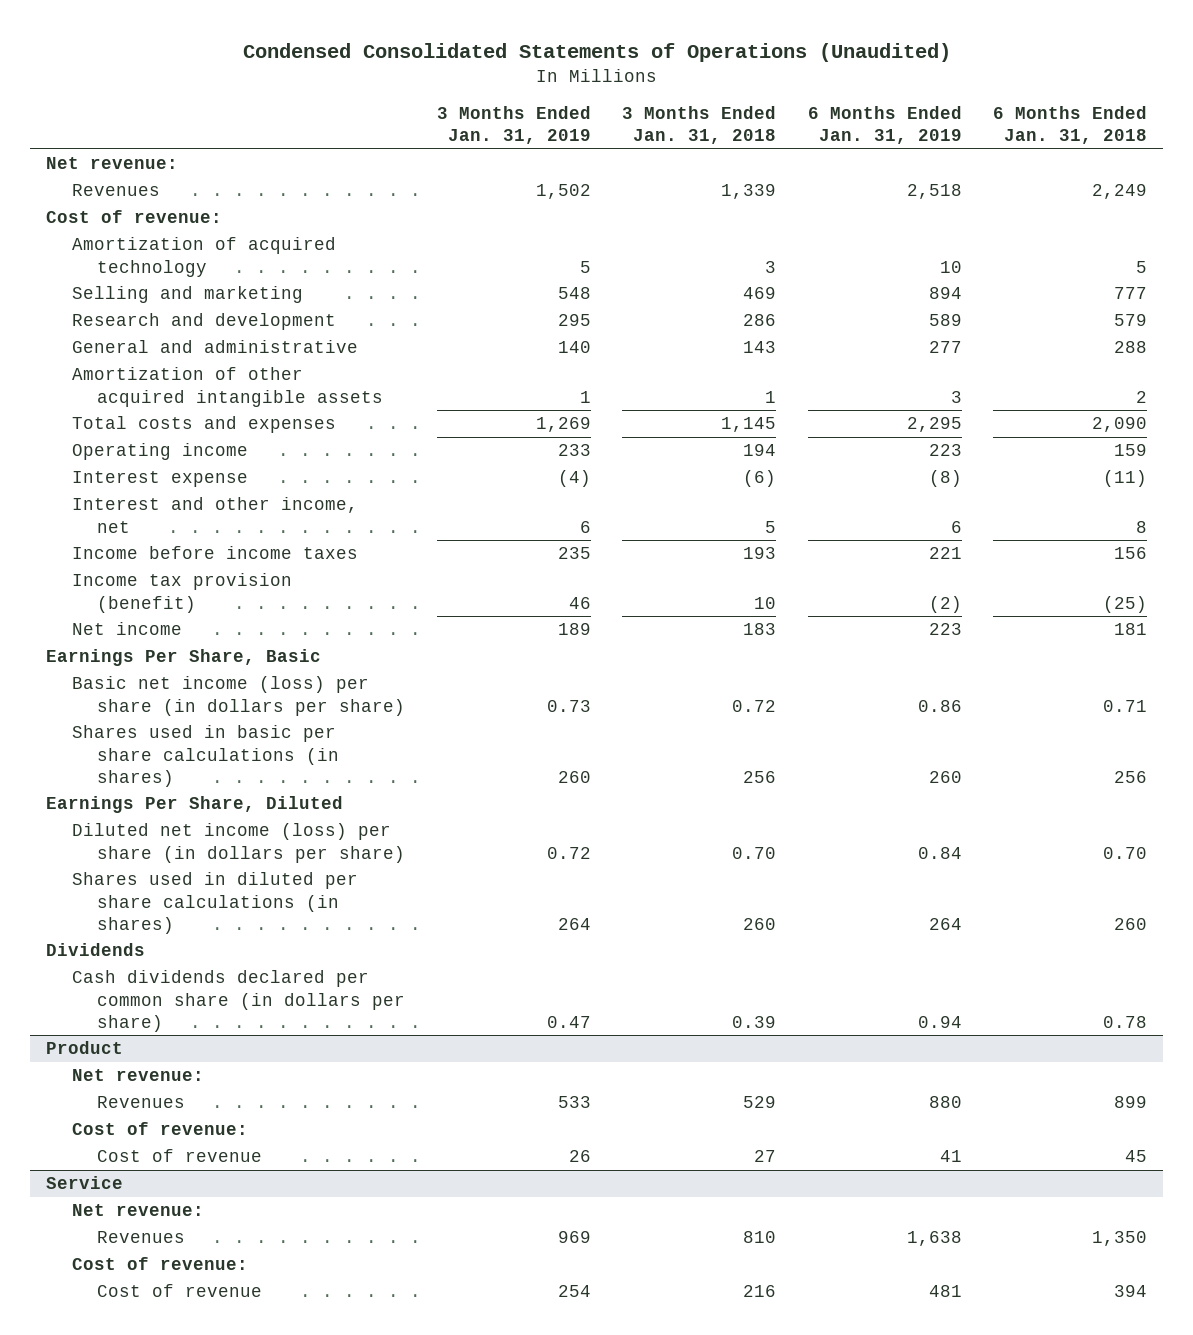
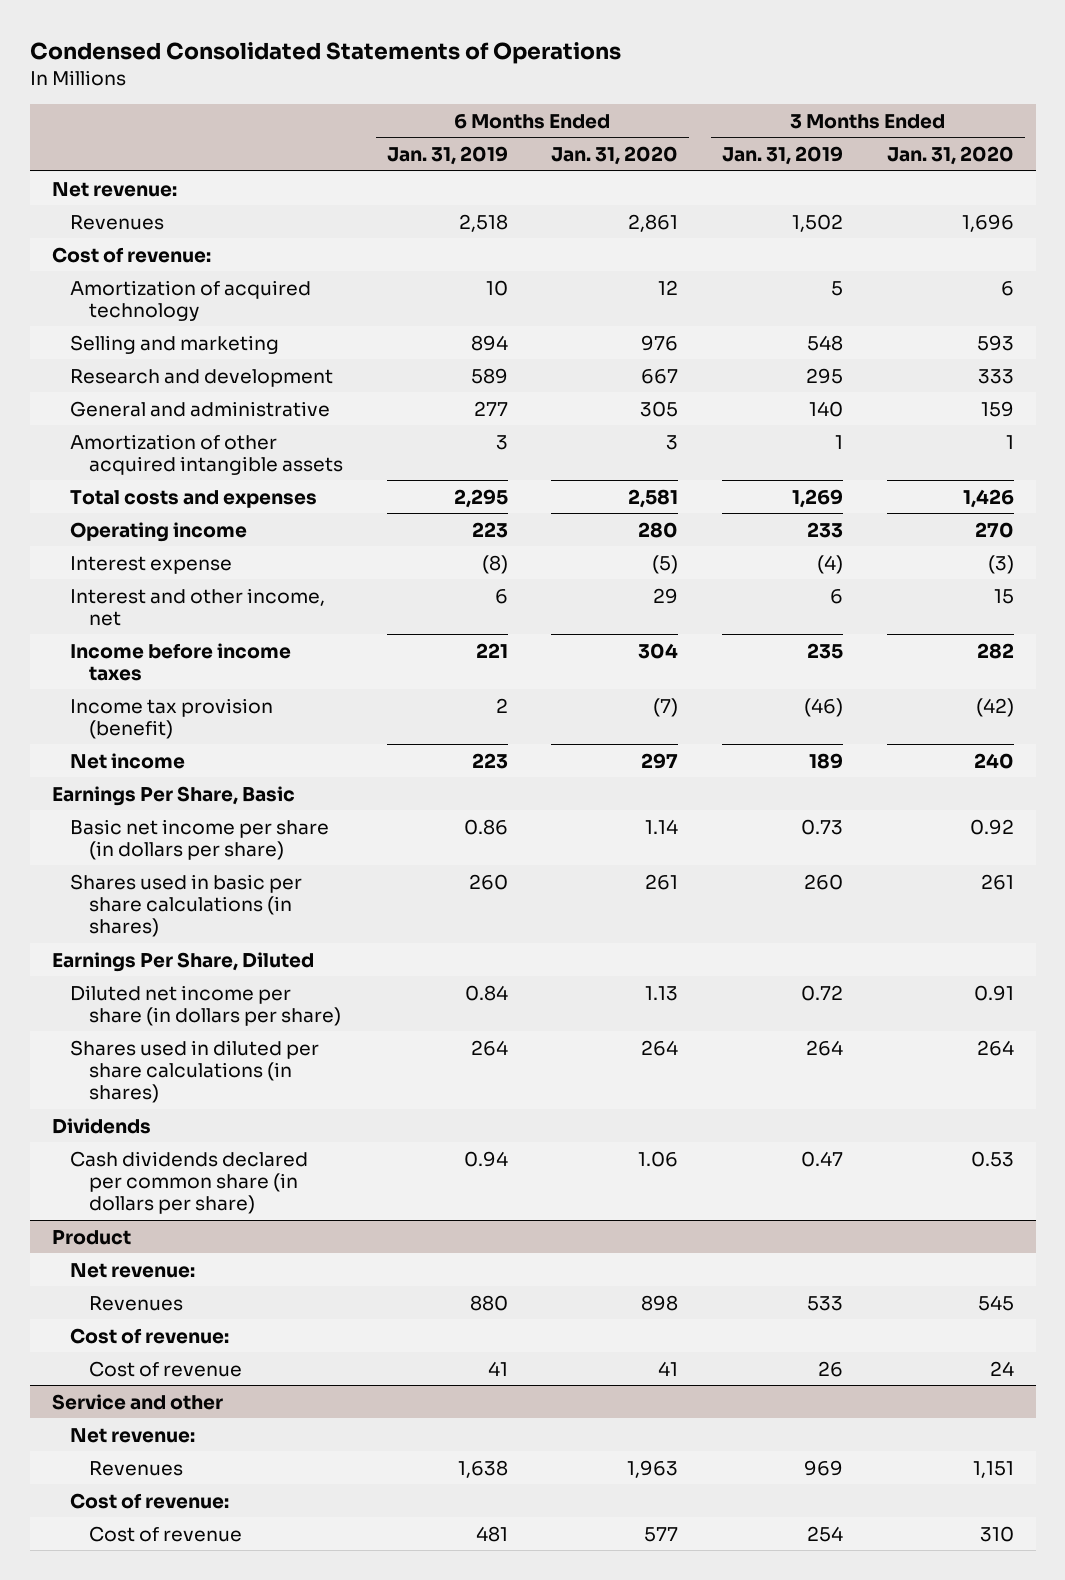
- Condensed Consolidated Statements of Operations (Unaudited)
+ Condensed Consolidated Statements of Operations
- | 3 Months Ended Jan. 31, 2019 | 3 Months Ended Jan. 31, 2018 | 6 Months Ended Jan. 31, 2019 | 6 Months Ended Jan. 31, 2018
+ | 6 Months Ended Jan. 31, 2019 | 6 Months Ended Jan. 31, 2020 | 3 Months Ended Jan. 31, 2019 | 3 Months Ended Jan. 31, 2020
- Income tax provision (benefit) | 46 | 10 | (2) | (25)
+ Income tax provision (benefit) | 2 | (7) | (46) | (42)
- Basic net income (loss) per share (in dollars per share) | 0.73 | 0.72 | 0.86 | 0.71
+ Basic net income per share (in dollars per share) | 0.86 | 1.14 | 0.73 | 0.92
- Diluted net income (loss) per share (in dollars per share) | 0.72 | 0.70 | 0.84 | 0.70
+ Diluted net income per share (in dollars per share) | 0.84 | 1.13 | 0.72 | 0.91
- Service
+ Service and other

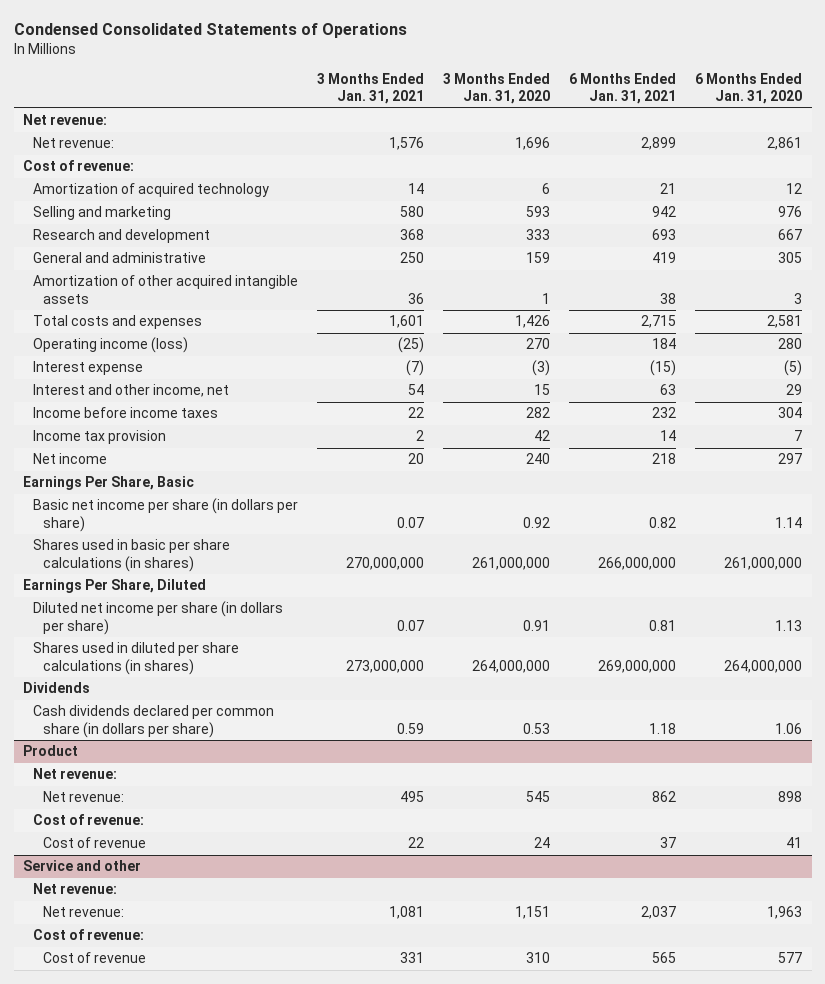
- | 6 Months Ended Jan. 31, 2019 | 6 Months Ended Jan. 31, 2020 | 3 Months Ended Jan. 31, 2019 | 3 Months Ended Jan. 31, 2020
+ | 3 Months Ended Jan. 31, 2021 | 3 Months Ended Jan. 31, 2020 | 6 Months Ended Jan. 31, 2021 | 6 Months Ended Jan. 31, 2020
- Revenues | 2,518 | 2,861 | 1,502 | 1,696
+ Net revenue: | 1,576 | 1,696 | 2,899 | 2,861
- Operating income | 223 | 280 | 233 | 270
+ Operating income (loss) | (25) | 270 | 184 | 280
- Income tax provision (benefit) | 2 | (7) | (46) | (42)
+ Income tax provision | 2 | 42 | 14 | 7
- Shares used in basic per share calculations (in shares) | 260 | 261 | 260 | 261
+ Shares used in basic per share calculations (in shares) | 270,000,000 | 261,000,000 | 266,000,000 | 261,000,000
- Shares used in diluted per share calculations (in shares) | 264 | 264 | 264 | 264
+ Shares used in diluted per share calculations (in shares) | 273,000,000 | 264,000,000 | 269,000,000 | 264,000,000
@ Product
- Revenues | 880 | 898 | 533 | 545
+ Net revenue: | 495 | 545 | 862 | 898
@ Service and other
- Revenues | 1,638 | 1,963 | 969 | 1,151
+ Net revenue: | 1,081 | 1,151 | 2,037 | 1,963

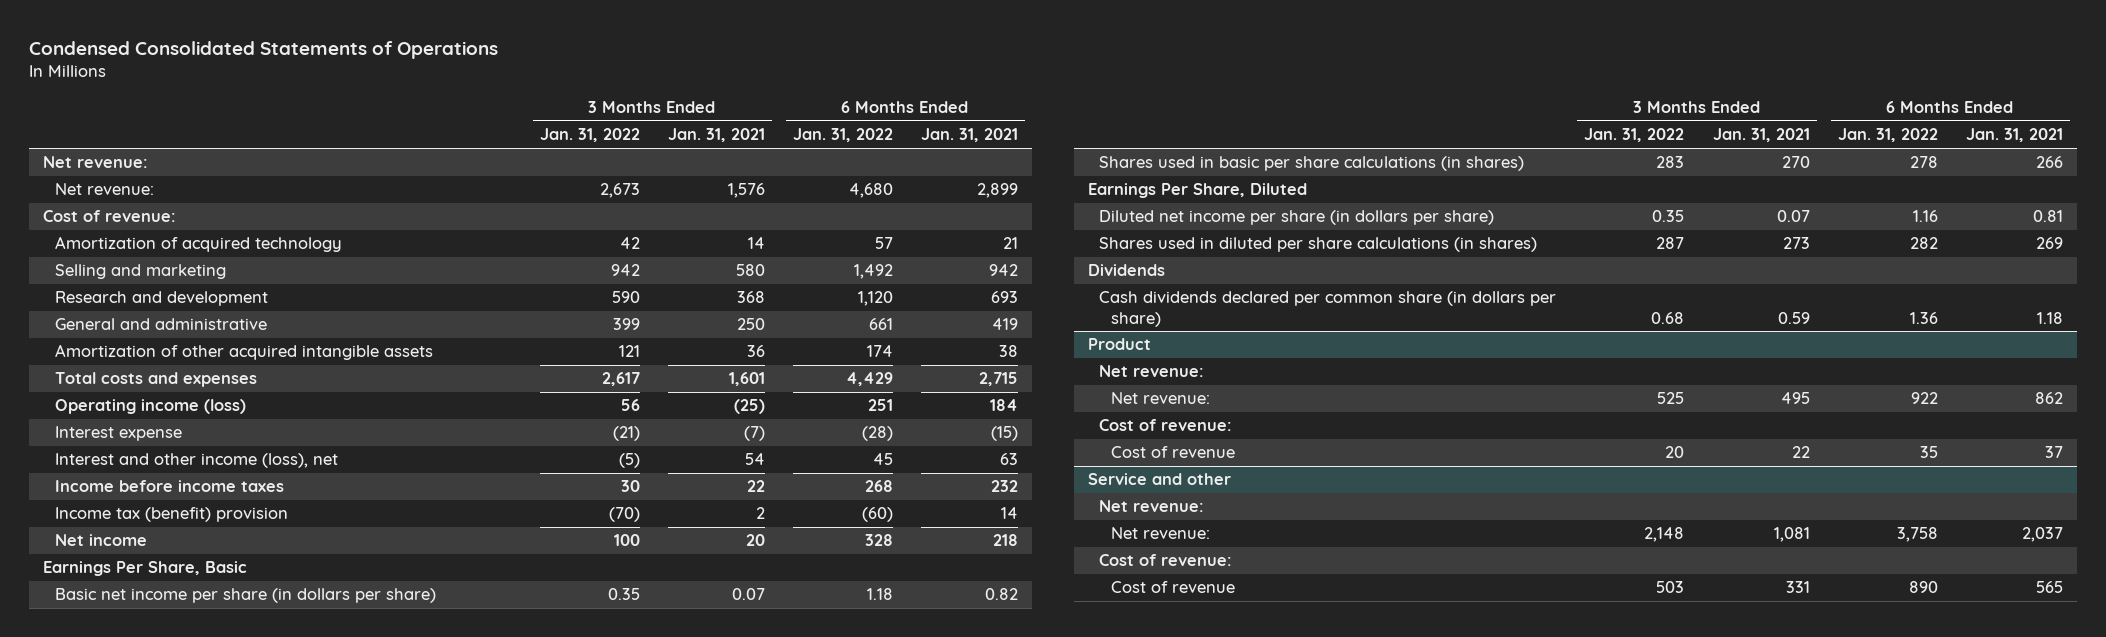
- | 3 Months Ended Jan. 31, 2021 | 3 Months Ended Jan. 31, 2020 | 6 Months Ended Jan. 31, 2021 | 6 Months Ended Jan. 31, 2020
+ | 3 Months Ended Jan. 31, 2022 | 3 Months Ended Jan. 31, 2021 | 6 Months Ended Jan. 31, 2022 | 6 Months Ended Jan. 31, 2021
- Interest and other income, net | 54 | 15 | 63 | 29
+ Interest and other income (loss), net | (5) | 54 | 45 | 63
- Income tax provision | 2 | 42 | 14 | 7
+ Income tax (benefit) provision | (70) | 2 | (60) | 14
- Shares used in basic per share calculations (in shares) | 270,000,000 | 261,000,000 | 266,000,000 | 261,000,000
+ Shares used in basic per share calculations (in shares) | 283 | 270 | 278 | 266
- Shares used in diluted per share calculations (in shares) | 273,000,000 | 264,000,000 | 269,000,000 | 264,000,000
+ Shares used in diluted per share calculations (in shares) | 287 | 273 | 282 | 269

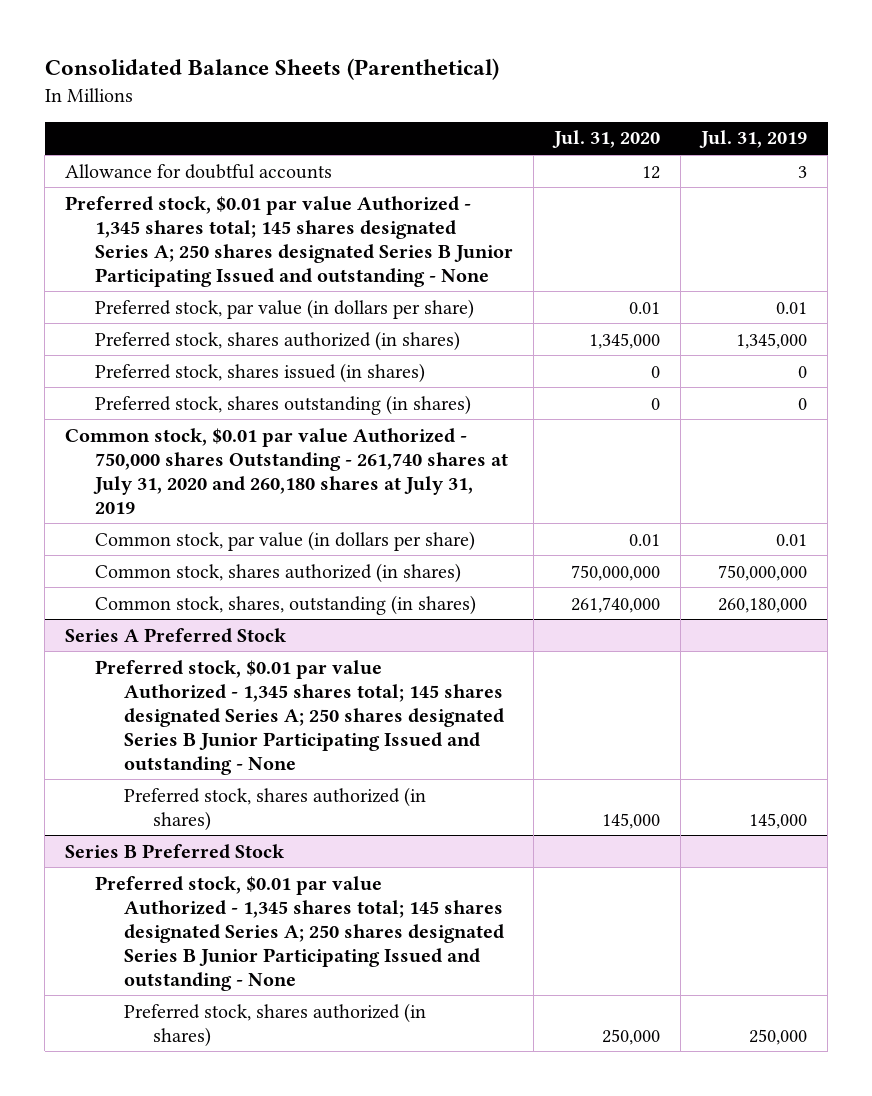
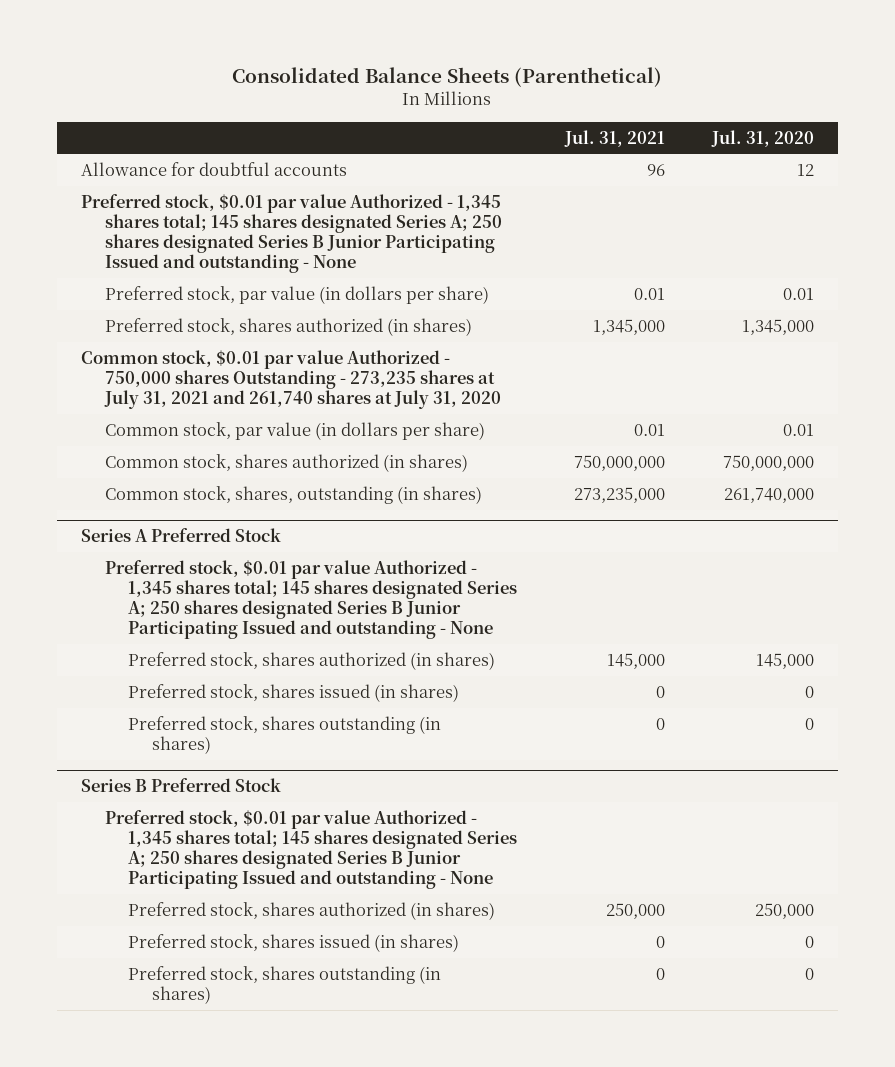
- | Jul. 31, 2020 | Jul. 31, 2019
+ | Jul. 31, 2021 | Jul. 31, 2020
- Preferred stock, shares issued (in shares) | 0 | 0
- Preferred stock, shares outstanding (in shares) | 0 | 0
- Common stock, $0.01 par value Authorized - 750,000 shares Outstanding - 261,740 shares at July 31, 2020 and 260,180 shares at July 31, 2019
+ Common stock, $0.01 par value Authorized - 750,000 shares Outstanding - 273,235 shares at July 31, 2021 and 261,740 shares at July 31, 2020
@ Series A Preferred Stock
+ Preferred stock, shares issued (in shares) | 0 | 0
+ Preferred stock, shares outstanding (in shares) | 0 | 0
@ Series B Preferred Stock
+ Preferred stock, shares issued (in shares) | 0 | 0
+ Preferred stock, shares outstanding (in shares) | 0 | 0

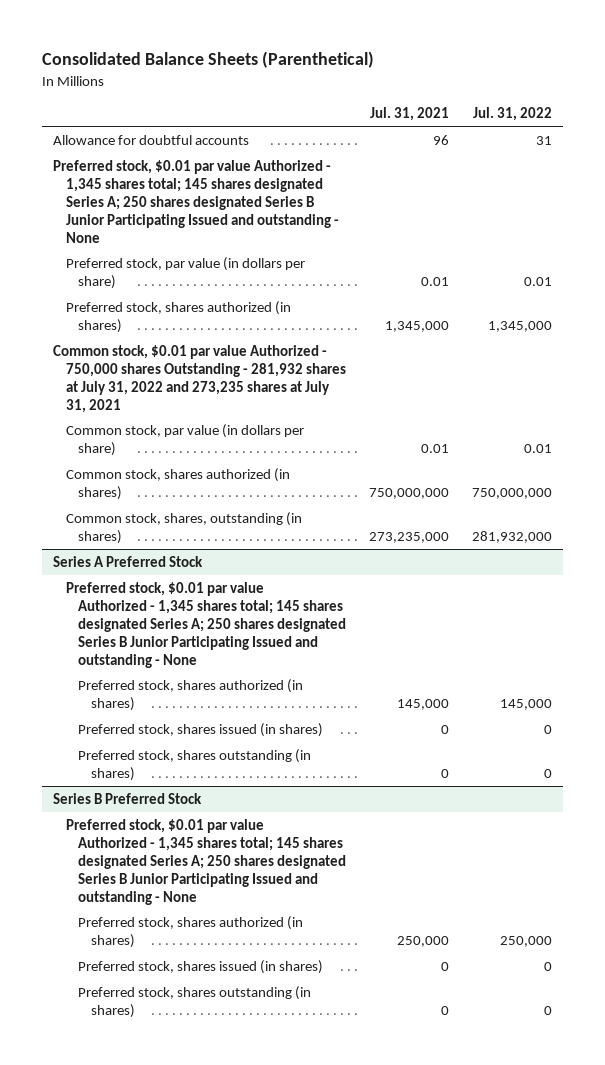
- | Jul. 31, 2021 | Jul. 31, 2020
+ | Jul. 31, 2021 | Jul. 31, 2022
- Common stock, $0.01 par value Authorized - 750,000 shares Outstanding - 273,235 shares at July 31, 2021 and 261,740 shares at July 31, 2020
+ Common stock, $0.01 par value Authorized - 750,000 shares Outstanding - 281,932 shares at July 31, 2022 and 273,235 shares at July 31, 2021

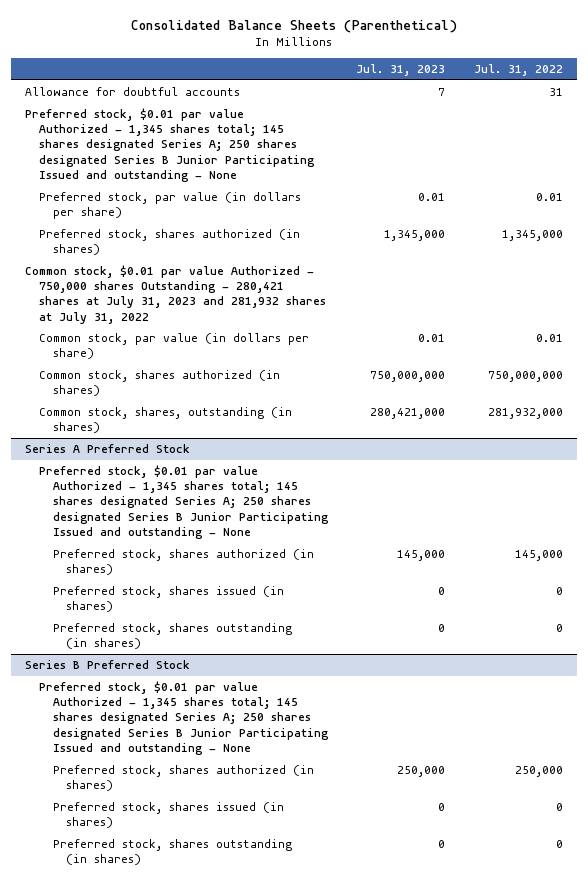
- | Jul. 31, 2021 | Jul. 31, 2022
+ | Jul. 31, 2023 | Jul. 31, 2022
- Common stock, $0.01 par value Authorized - 750,000 shares Outstanding - 281,932 shares at July 31, 2022 and 273,235 shares at July 31, 2021
+ Common stock, $0.01 par value Authorized - 750,000 shares Outstanding - 280,421 shares at July 31, 2023 and 281,932 shares at July 31, 2022

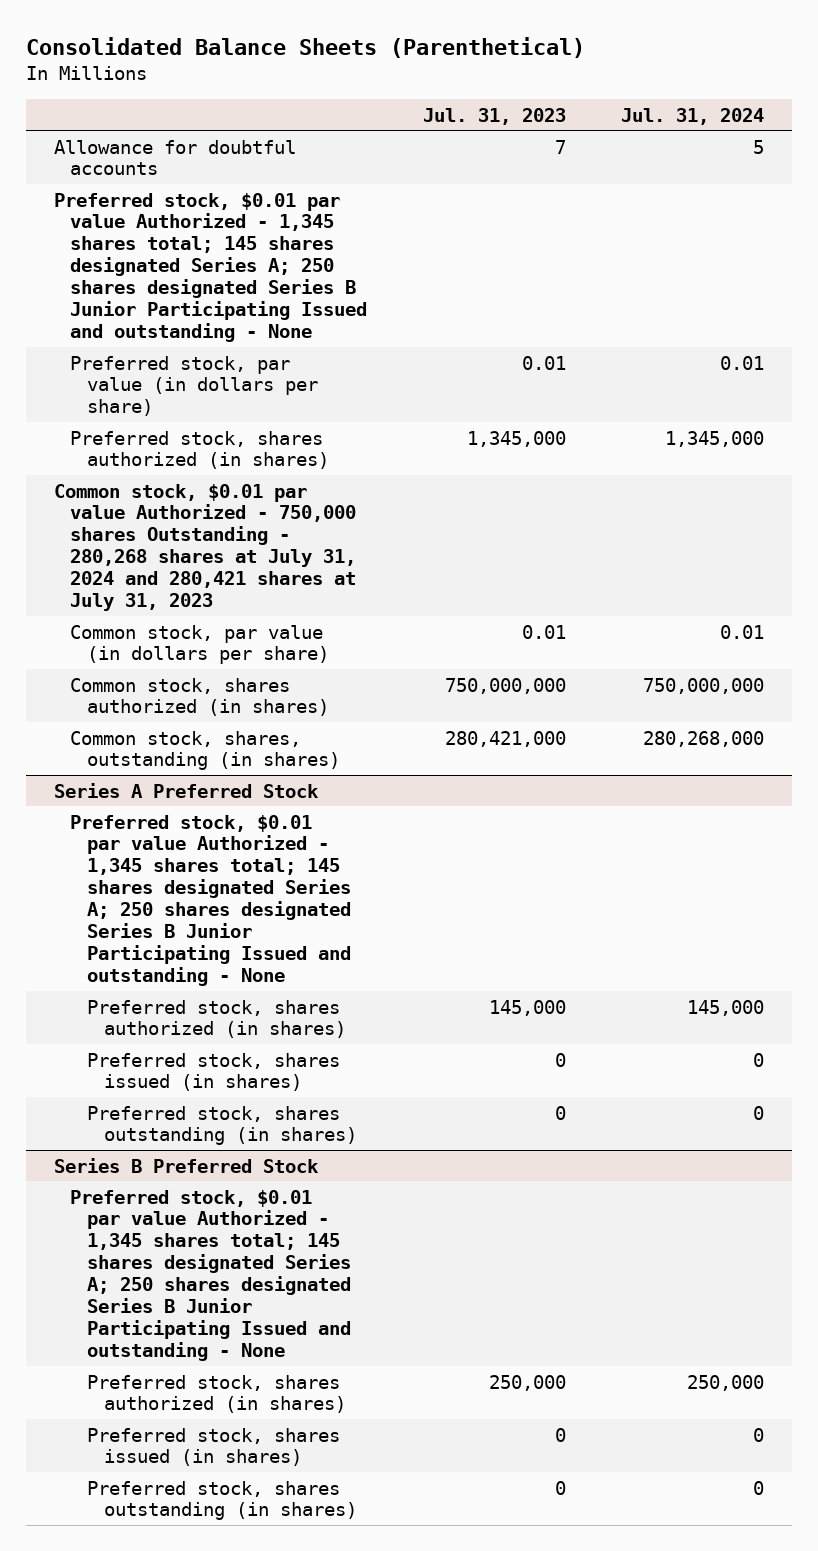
- | Jul. 31, 2023 | Jul. 31, 2022
+ | Jul. 31, 2023 | Jul. 31, 2024
- Common stock, $0.01 par value Authorized - 750,000 shares Outstanding - 280,421 shares at July 31, 2023 and 281,932 shares at July 31, 2022
+ Common stock, $0.01 par value Authorized - 750,000 shares Outstanding - 280,268 shares at July 31, 2024 and 280,421 shares at July 31, 2023

